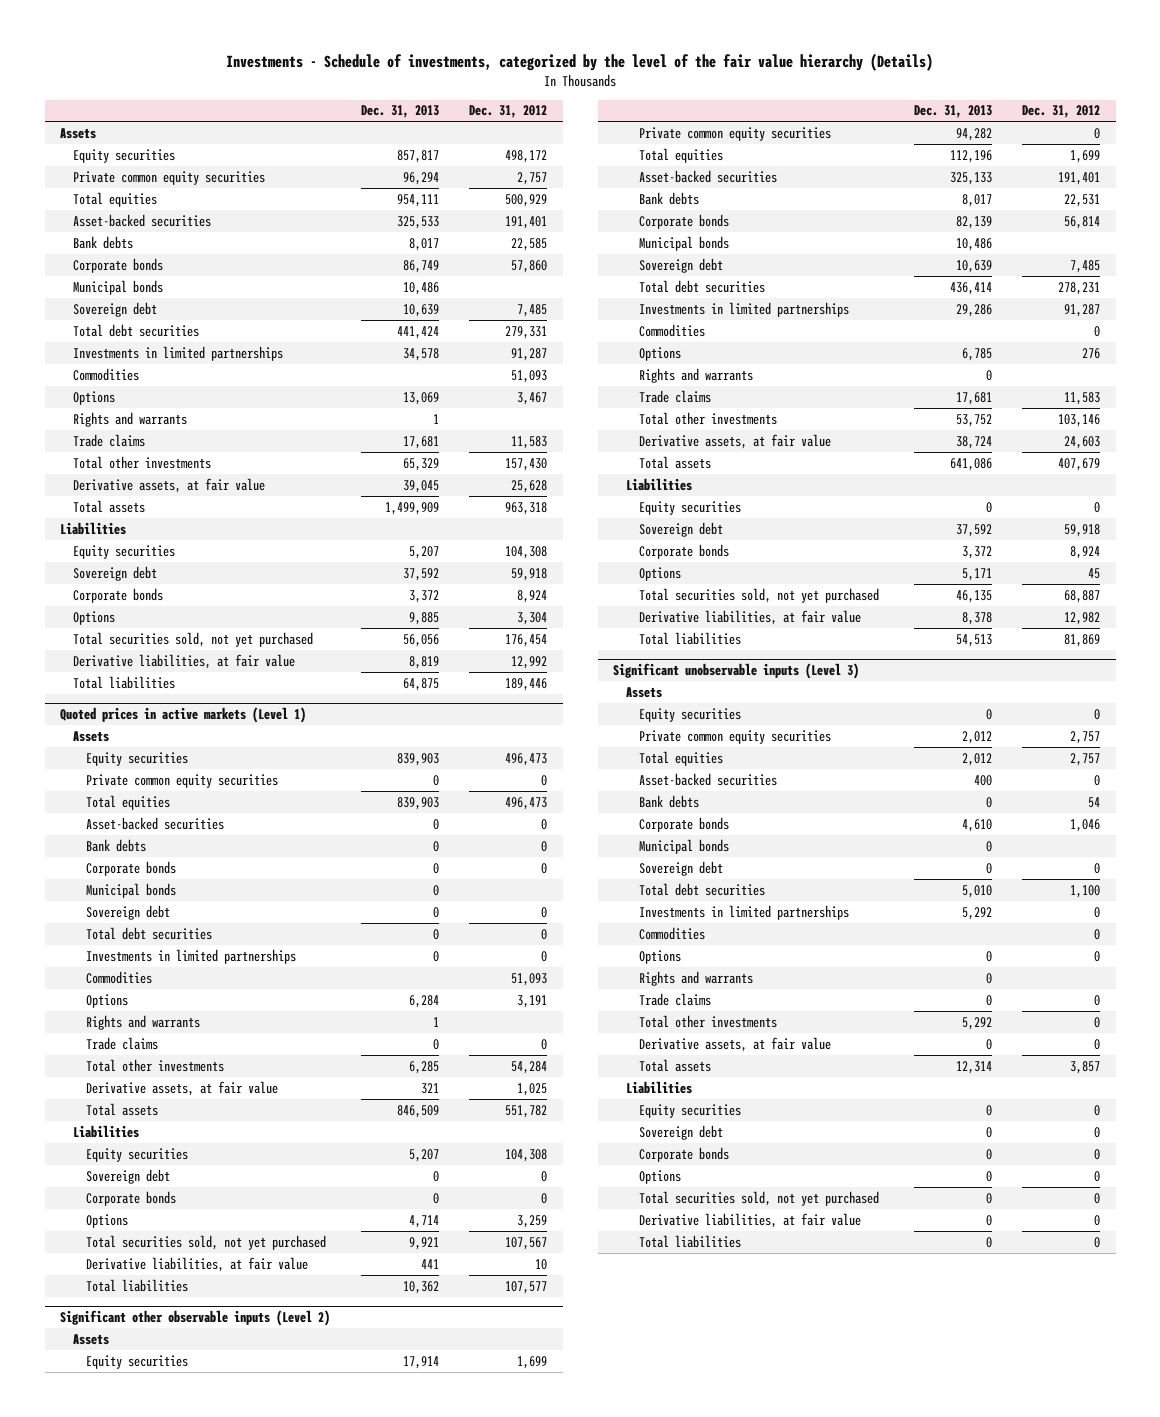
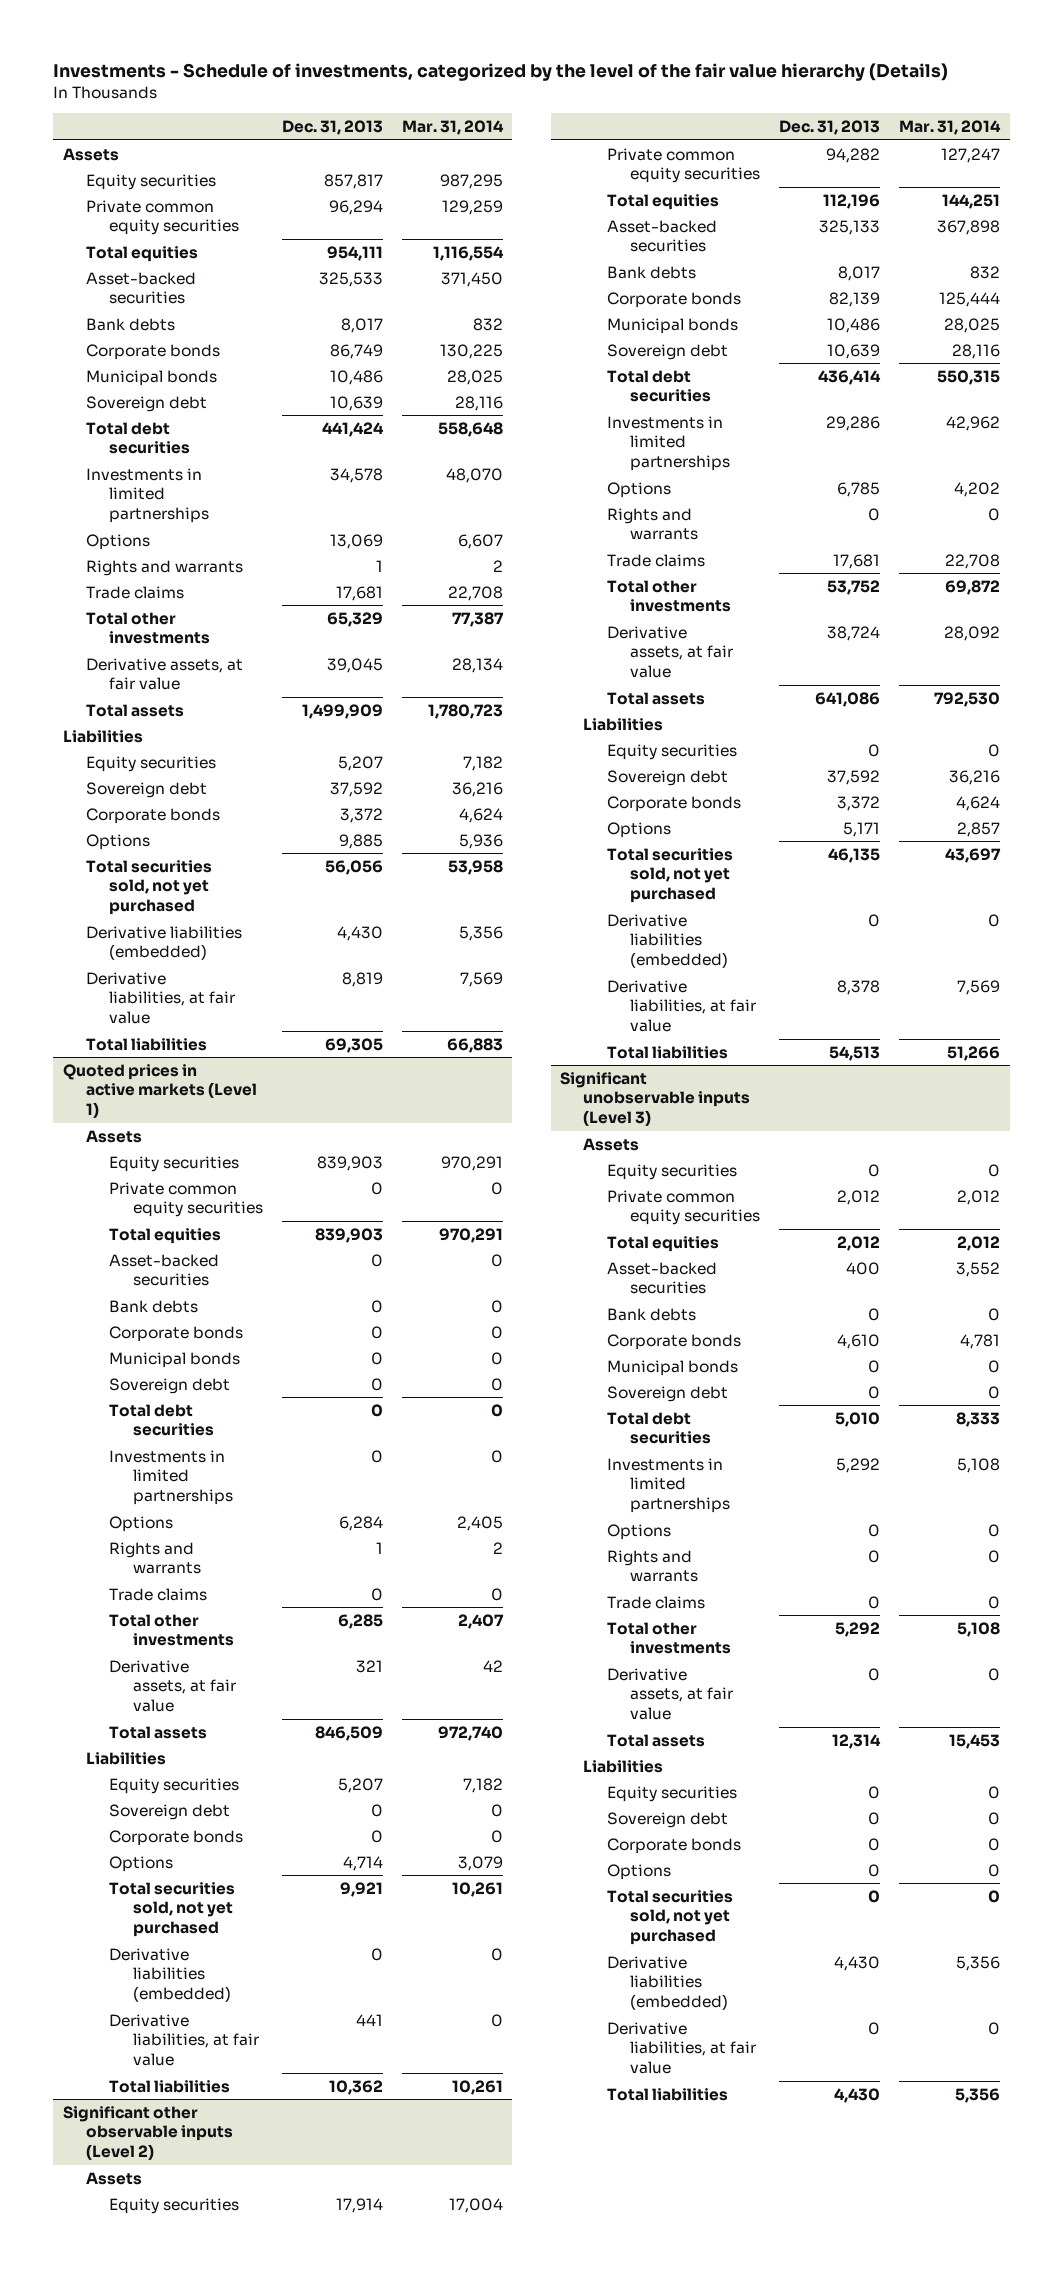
- | Dec. 31, 2013 | Dec. 31, 2012
+ | Dec. 31, 2013 | Mar. 31, 2014
- Commodities | | 51,093
+ Derivative liabilities (embedded) | 4,430 | 5,356
- Total liabilities | 64,875 | 189,446
+ Total liabilities | 69,305 | 66,883
@ Quoted prices in active markets (Level 1)
- Commodities | | 51,093
+ Derivative liabilities (embedded) | 0 | 0
@ Significant other observable inputs (Level 2)
- Commodities | | 0
+ Derivative liabilities (embedded) | 0 | 0
@ Significant unobservable inputs (Level 3)
- Commodities | | 0
+ Derivative liabilities (embedded) | 4,430 | 5,356
- Total liabilities | 0 | 0
+ Total liabilities | 4,430 | 5,356

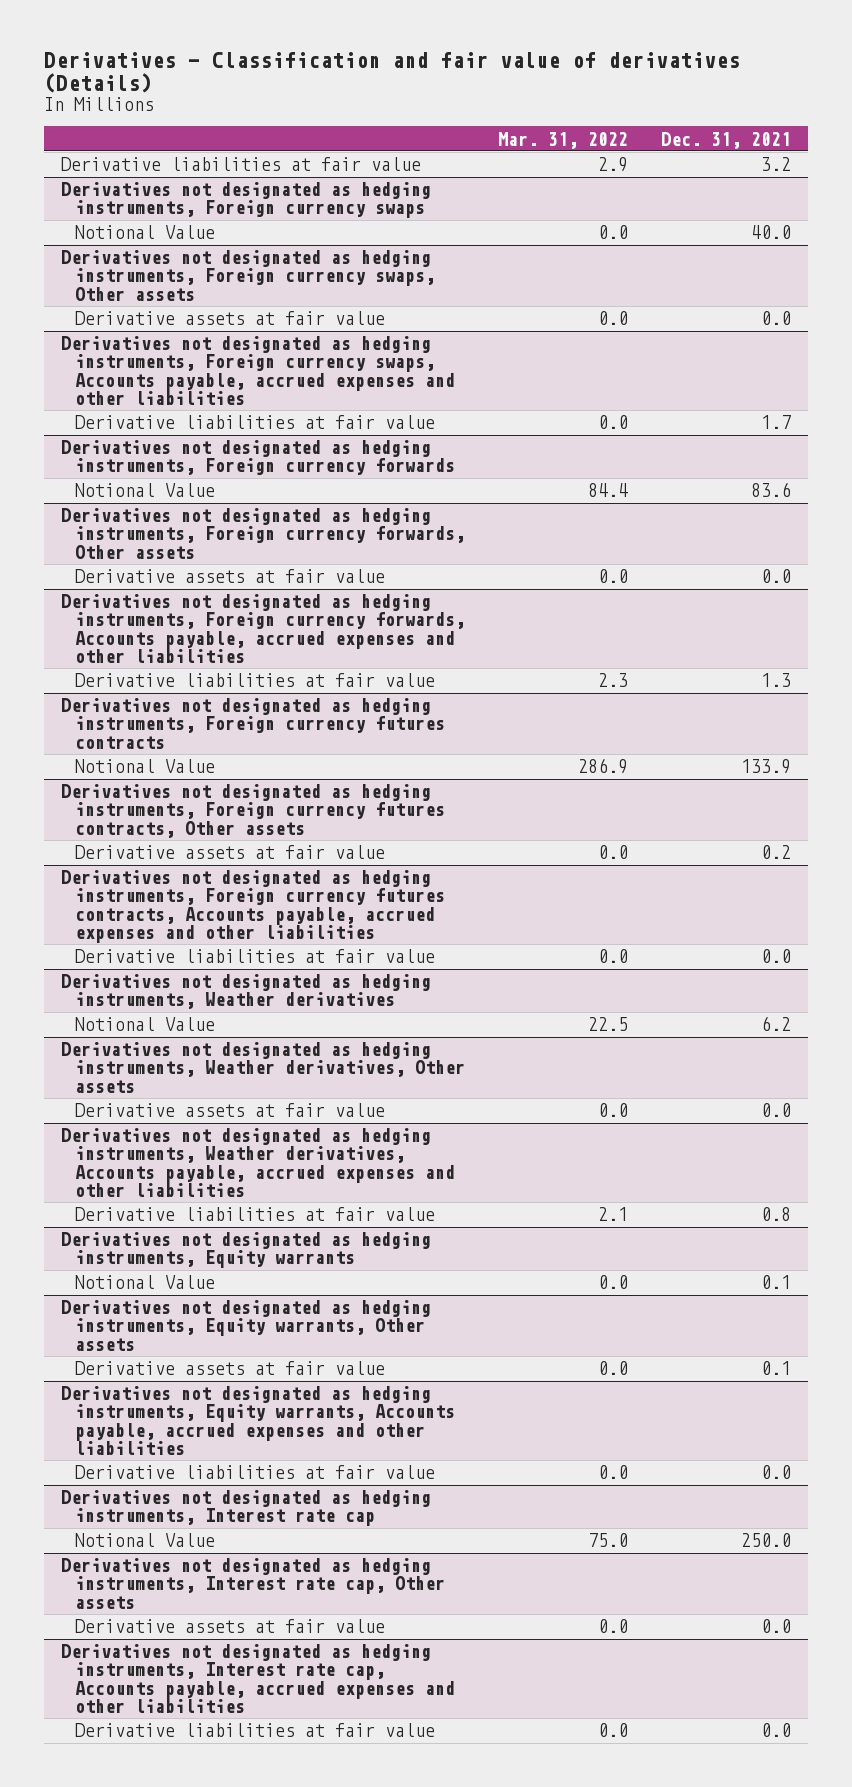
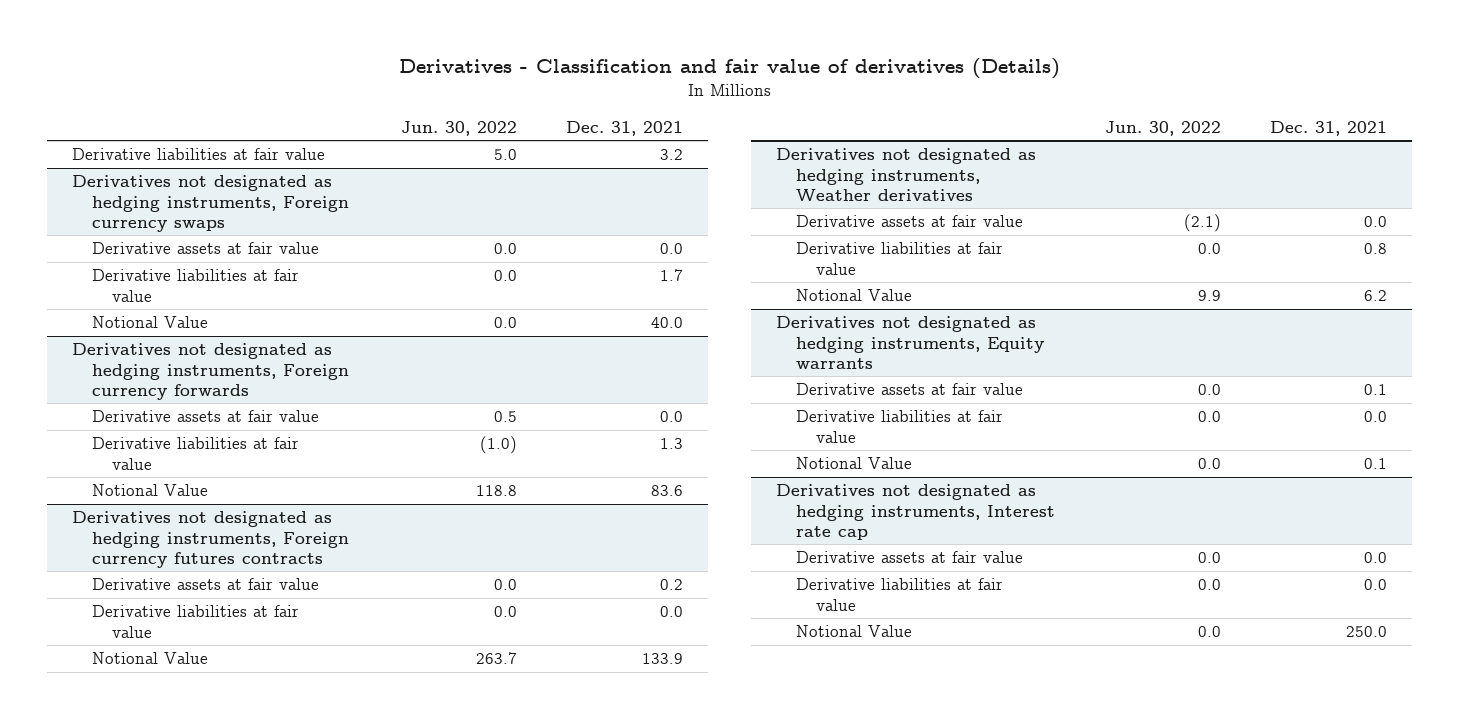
- | Mar. 31, 2022 | Dec. 31, 2021
+ | Jun. 30, 2022 | Dec. 31, 2021
- Derivatives not designated as hedging instruments, Foreign currency swaps, Other assets
- Derivatives not designated as hedging instruments, Foreign currency swaps, Accounts payable, accrued expenses and other liabilities
@ Derivatives not designated as hedging instruments, Foreign currency swaps
moved down: Notional Value | 0.0 | 40.0
- Derivatives not designated as hedging instruments, Foreign currency forwards, Other assets
- Derivatives not designated as hedging instruments, Foreign currency forwards, Accounts payable, accrued expenses and other liabilities
@ Derivatives not designated as hedging instruments, Foreign currency forwards
moved down: Notional Value | 118.8 | 83.6
- Derivatives not designated as hedging instruments, Foreign currency futures contracts, Other assets
- Derivatives not designated as hedging instruments, Foreign currency futures contracts, Accounts payable, accrued expenses and other liabilities
@ Derivatives not designated as hedging instruments, Foreign currency futures contracts
moved down: Notional Value | 263.7 | 133.9
- Derivatives not designated as hedging instruments, Weather derivatives, Other assets
- Derivatives not designated as hedging instruments, Weather derivatives, Accounts payable, accrued expenses and other liabilities
@ Derivatives not designated as hedging instruments, Weather derivatives
moved down: Notional Value | 9.9 | 6.2
- Derivatives not designated as hedging instruments, Equity warrants, Other assets
- Derivatives not designated as hedging instruments, Equity warrants, Accounts payable, accrued expenses and other liabilities
@ Derivatives not designated as hedging instruments, Equity warrants
moved down: Notional Value | 0.0 | 0.1
- Derivatives not designated as hedging instruments, Interest rate cap, Other assets
- Derivatives not designated as hedging instruments, Interest rate cap, Accounts payable, accrued expenses and other liabilities
@ Derivatives not designated as hedging instruments, Interest rate cap
moved down: Notional Value | 0.0 | 250.0

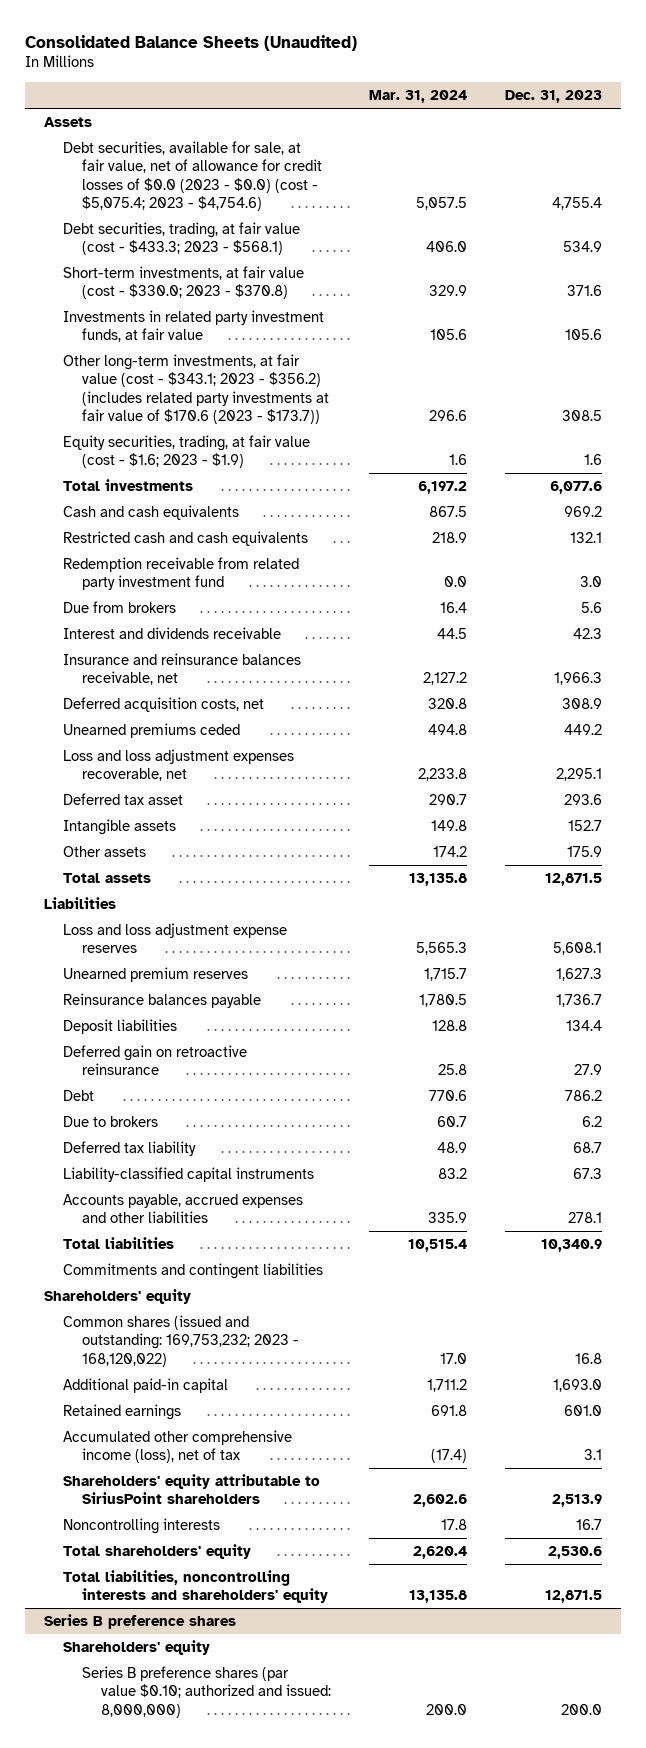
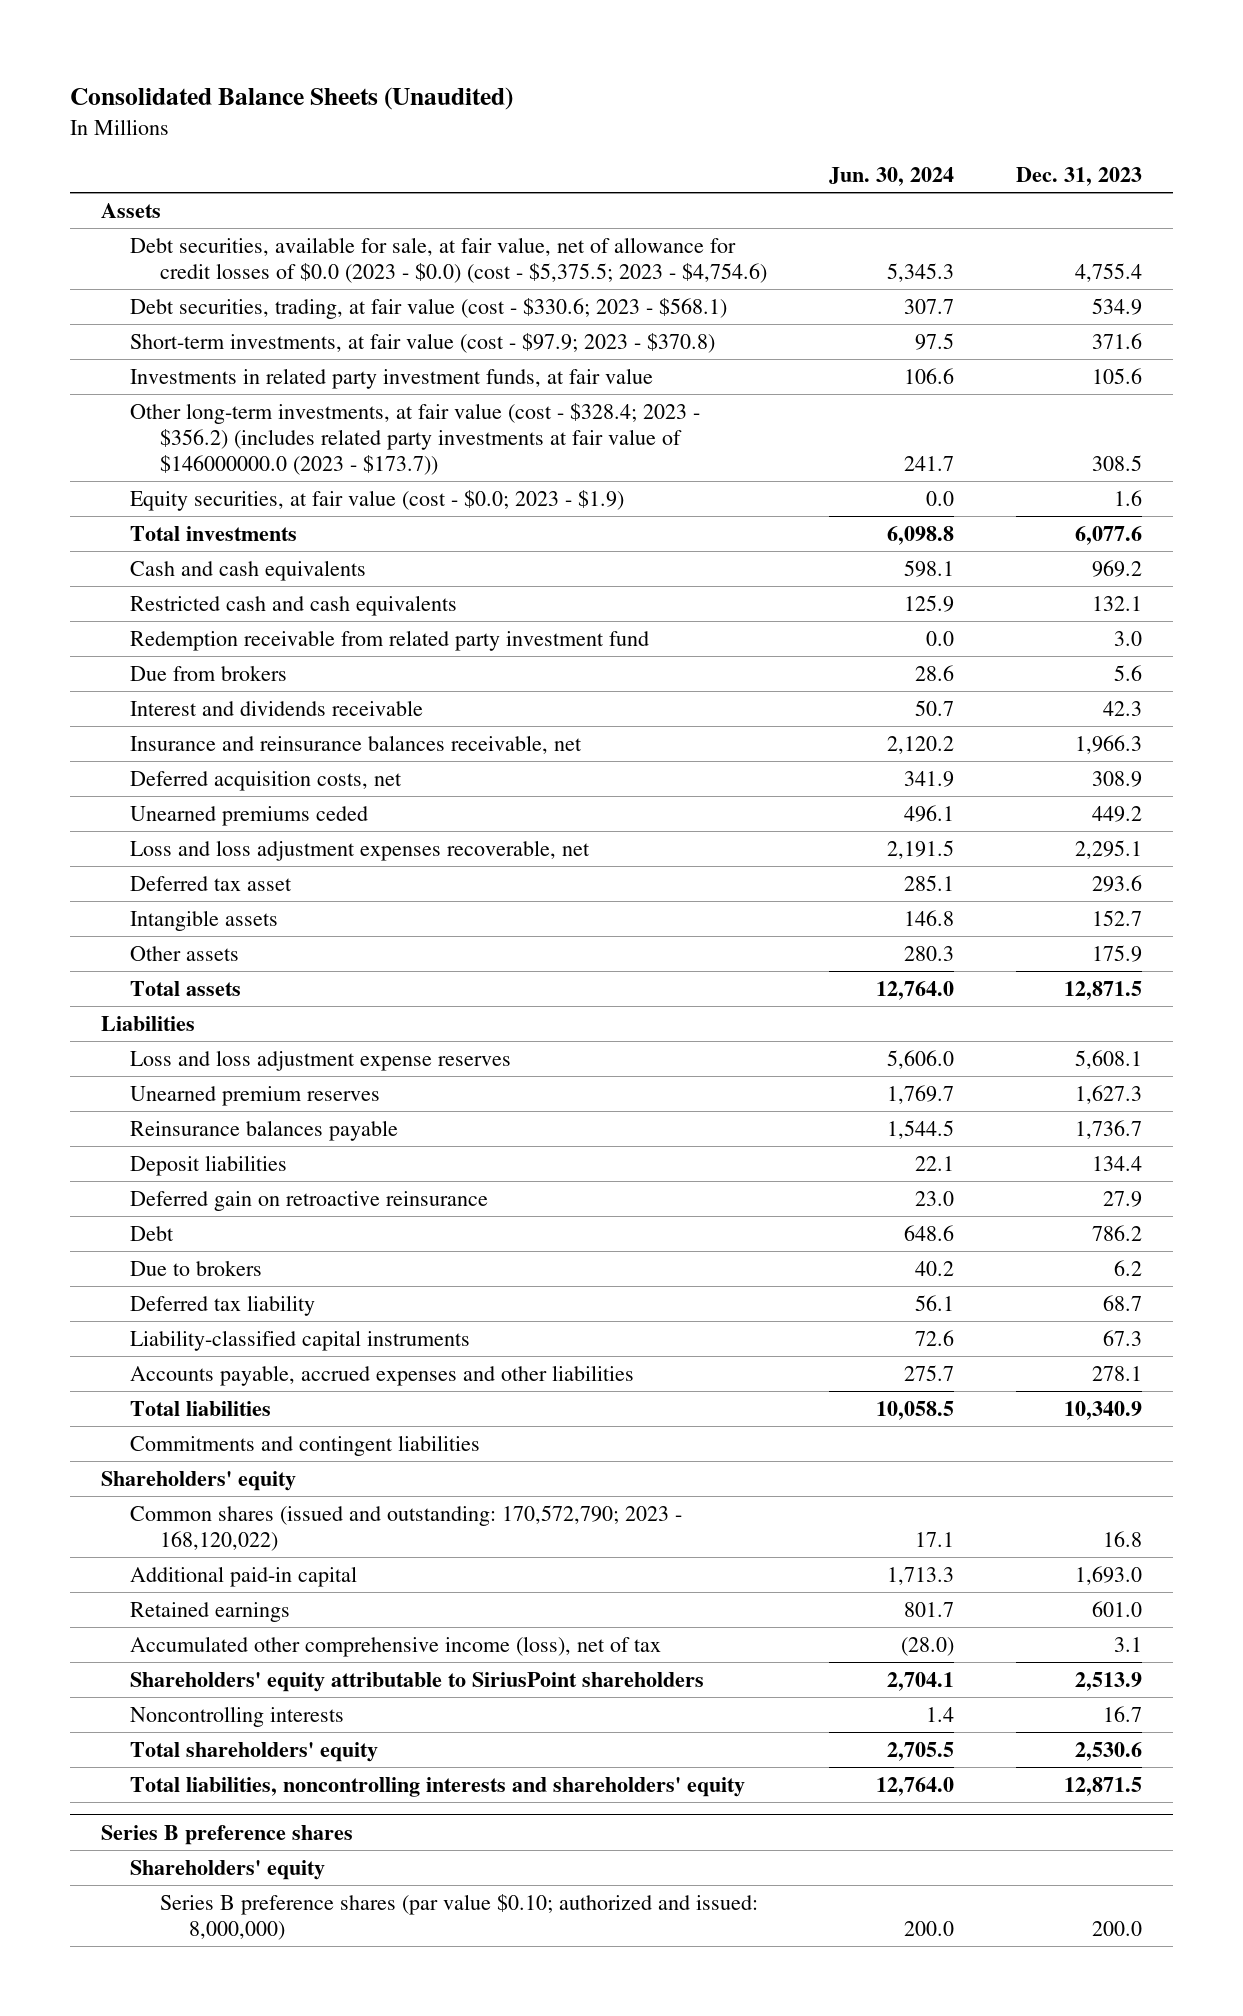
- | Mar. 31, 2024 | Dec. 31, 2023
+ | Jun. 30, 2024 | Dec. 31, 2023
- Debt securities, available for sale, at fair value, net of allowance for credit losses of $0.0 (2023 - $0.0) (cost - $5,075.4; 2023 - $4,754.6) | 5,057.5 | 4,755.4
- Debt securities, trading, at fair value (cost - $433.3; 2023 - $568.1) | 406.0 | 534.9
- Short-term investments, at fair value (cost - $330.0; 2023 - $370.8) | 329.9 | 371.6
+ Debt securities, available for sale, at fair value, net of allowance for credit losses of $0.0 (2023 - $0.0) (cost - $5,375.5; 2023 - $4,754.6) | 5,345.3 | 4,755.4
+ Debt securities, trading, at fair value (cost - $330.6; 2023 - $568.1) | 307.7 | 534.9
+ Short-term investments, at fair value (cost - $97.9; 2023 - $370.8) | 97.5 | 371.6
- Other long-term investments, at fair value (cost - $343.1; 2023 - $356.2) (includes related party investments at fair value of $170.6 (2023 - $173.7)) | 296.6 | 308.5
- Equity securities, trading, at fair value (cost - $1.6; 2023 - $1.9) | 1.6 | 1.6
+ Other long-term investments, at fair value (cost - $328.4; 2023 - $356.2) (includes related party investments at fair value of $146000000.0 (2023 - $173.7)) | 241.7 | 308.5
+ Equity securities, at fair value (cost - $0.0; 2023 - $1.9) | 0.0 | 1.6
- Common shares (issued and outstanding: 169,753,232; 2023 - 168,120,022) | 17.0 | 16.8
+ Common shares (issued and outstanding: 170,572,790; 2023 - 168,120,022) | 17.1 | 16.8

